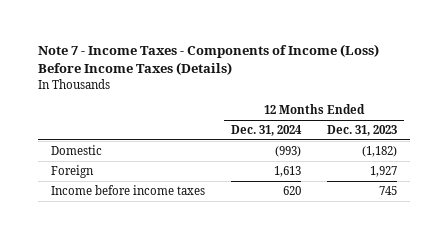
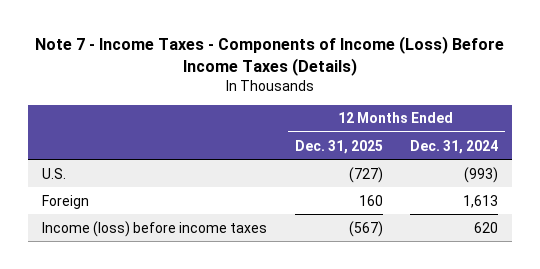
- | 12 Months Ended Dec. 31, 2024 | 12 Months Ended Dec. 31, 2023
+ | 12 Months Ended Dec. 31, 2025 | 12 Months Ended Dec. 31, 2024
- Domestic | (993) | (1,182)
+ U.S. | (727) | (993)
- Income before income taxes | 620 | 745
+ Income (loss) before income taxes | (567) | 620

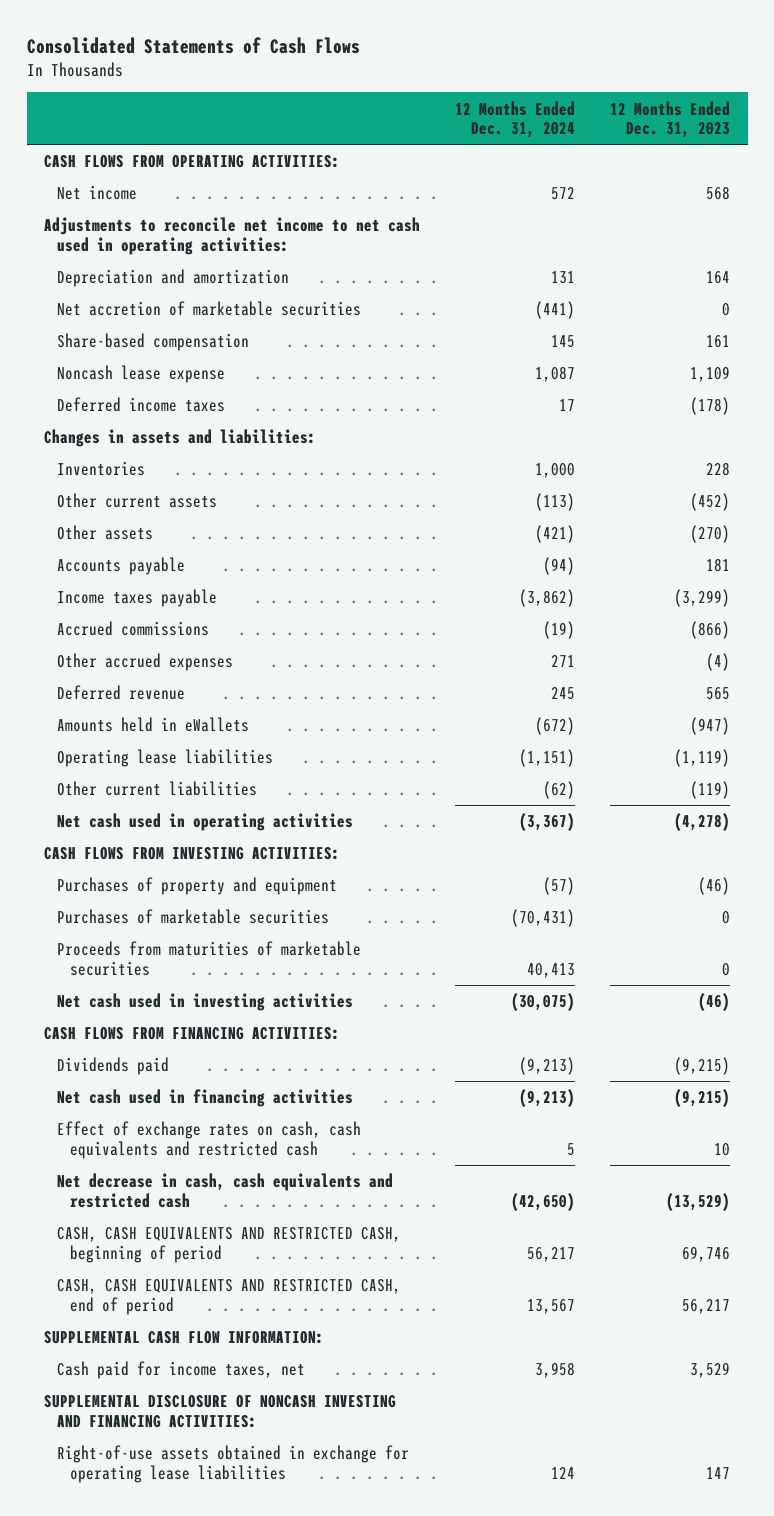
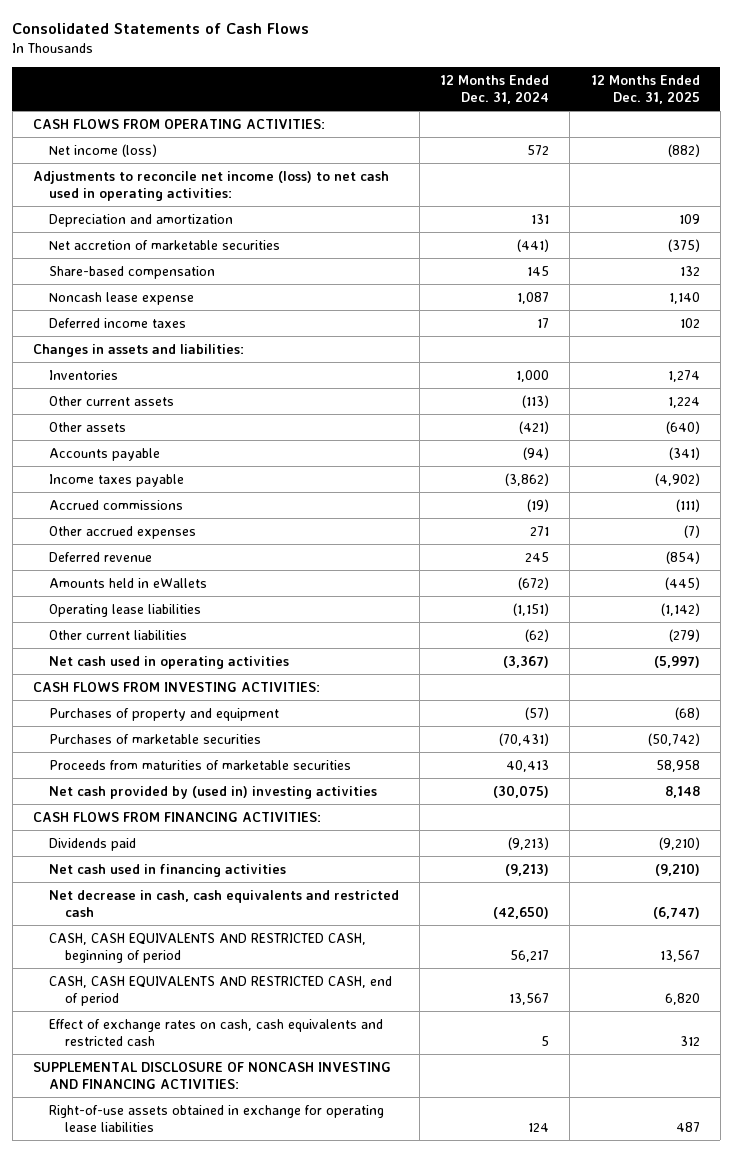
- | 12 Months Ended Dec. 31, 2024 | 12 Months Ended Dec. 31, 2023
+ | 12 Months Ended Dec. 31, 2024 | 12 Months Ended Dec. 31, 2025
- Net income | 572 | 568
- Adjustments to reconcile net income to net cash used in operating activities:
+ Net income (loss) | 572 | (882)
+ Adjustments to reconcile net income (loss) to net cash used in operating activities:
- Net cash used in investing activities | (30,075) | (46)
+ Net cash provided by (used in) investing activities | (30,075) | 8,148
- SUPPLEMENTAL CASH FLOW INFORMATION:
- Cash paid for income taxes, net | 3,958 | 3,529
moved down: Effect of exchange rates on cash, cash equivalents and restricted cash | 5 | 312

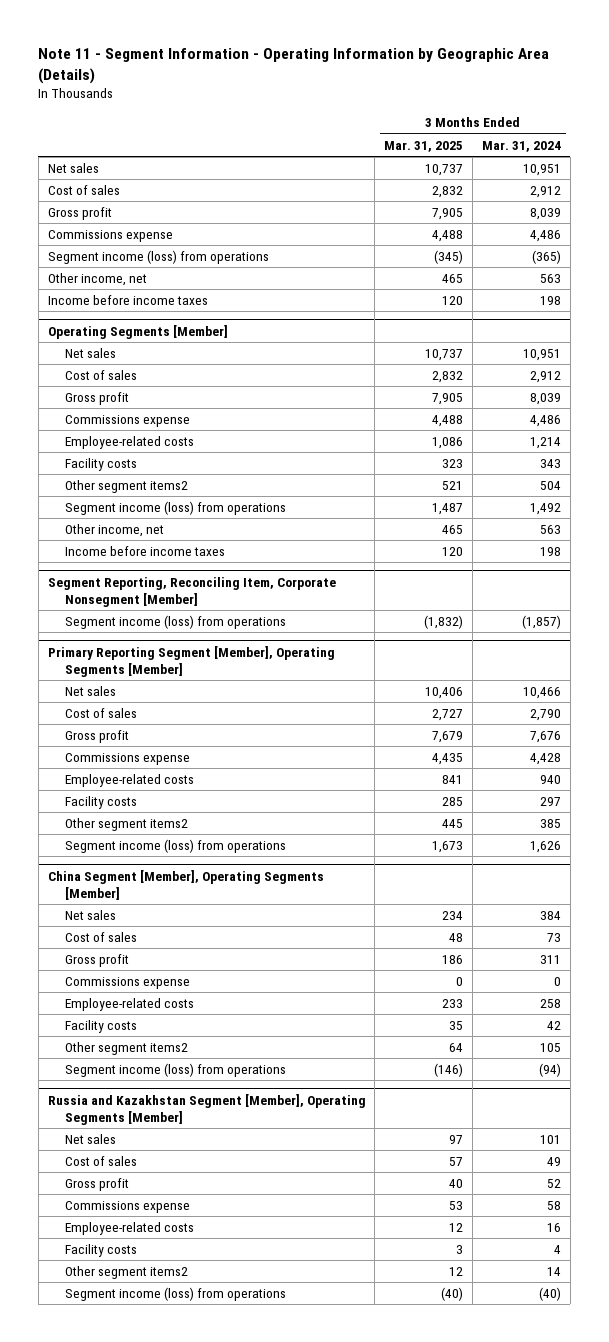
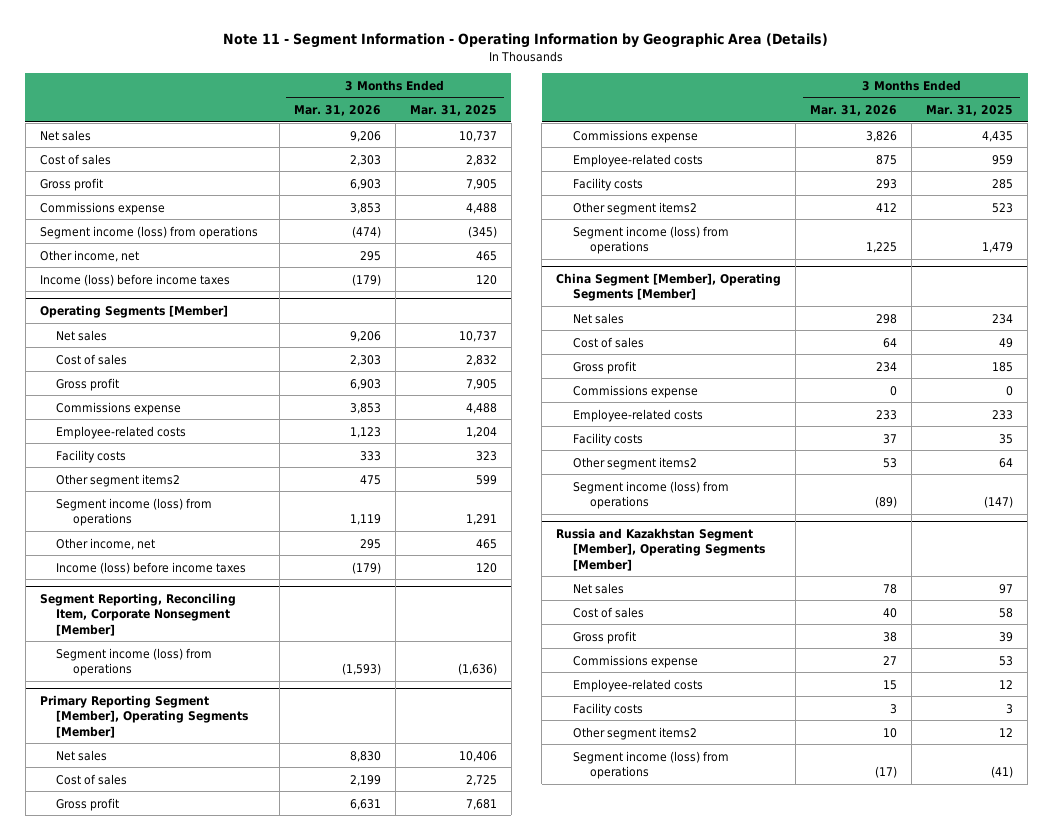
- | 3 Months Ended Mar. 31, 2025 | 3 Months Ended Mar. 31, 2024
+ | 3 Months Ended Mar. 31, 2026 | 3 Months Ended Mar. 31, 2025
- Income before income taxes | 120 | 198
+ Income (loss) before income taxes | (179) | 120
@ Operating Segments [Member]
- Employee-related costs | 1,086 | 1,214
+ Employee-related costs | 1,123 | 1,204
- Other segment items2 | 521 | 504
- Segment income (loss) from operations | 1,487 | 1,492
+ Other segment items2 | 475 | 599
+ Segment income (loss) from operations | 1,119 | 1,291
- Income before income taxes | 120 | 198
+ Income (loss) before income taxes | (179) | 120
@ Segment Reporting, Reconciling Item, Corporate Nonsegment [Member]
- Segment income (loss) from operations | (1,832) | (1,857)
+ Segment income (loss) from operations | (1,593) | (1,636)
@ Primary Reporting Segment [Member], Operating Segments [Member]
- Cost of sales | 2,727 | 2,790
- Gross profit | 7,679 | 7,676
+ Cost of sales | 2,199 | 2,725
+ Gross profit | 6,631 | 7,681
- Employee-related costs | 841 | 940
+ Employee-related costs | 875 | 959
- Other segment items2 | 445 | 385
- Segment income (loss) from operations | 1,673 | 1,626
+ Other segment items2 | 412 | 523
+ Segment income (loss) from operations | 1,225 | 1,479
@ China Segment [Member], Operating Segments [Member]
- Cost of sales | 48 | 73
- Gross profit | 186 | 311
+ Cost of sales | 64 | 49
+ Gross profit | 234 | 185
- Segment income (loss) from operations | (146) | (94)
+ Segment income (loss) from operations | (89) | (147)
@ Russia and Kazakhstan Segment [Member], Operating Segments [Member]
- Cost of sales | 57 | 49
- Gross profit | 40 | 52
+ Cost of sales | 40 | 58
+ Gross profit | 38 | 39
- Segment income (loss) from operations | (40) | (40)
+ Segment income (loss) from operations | (17) | (41)

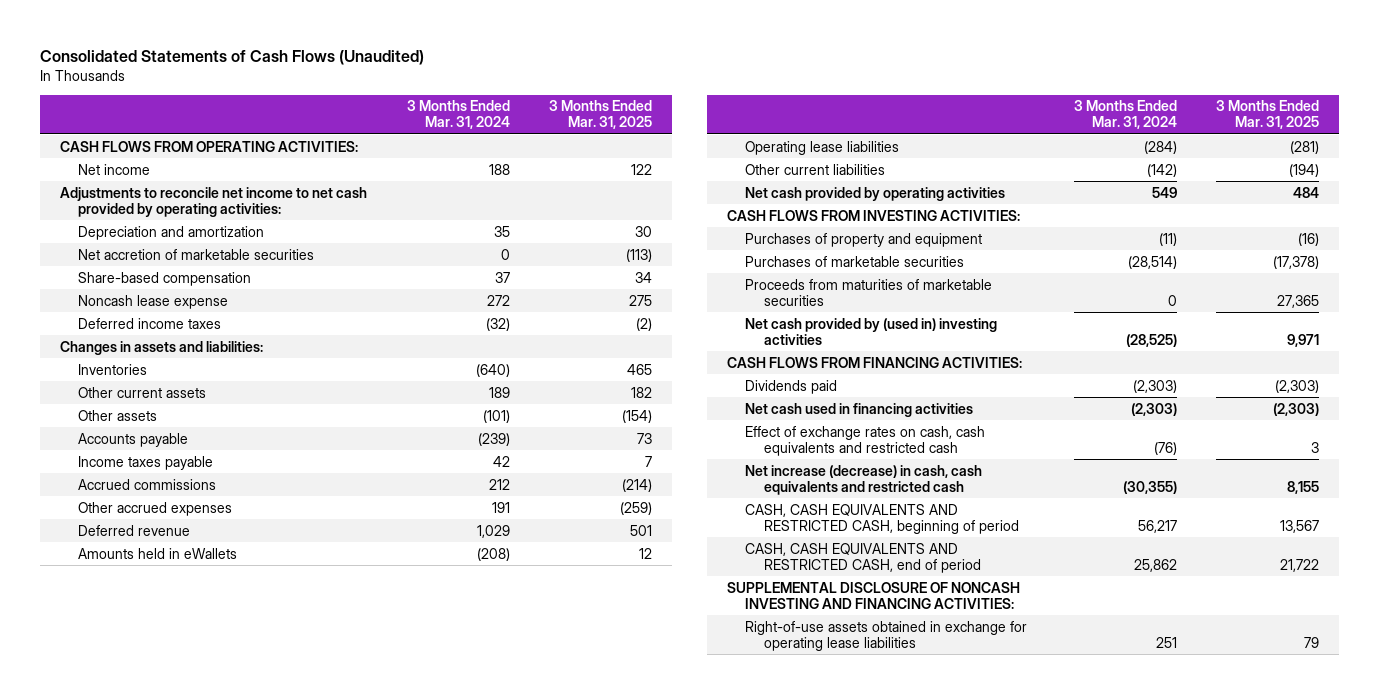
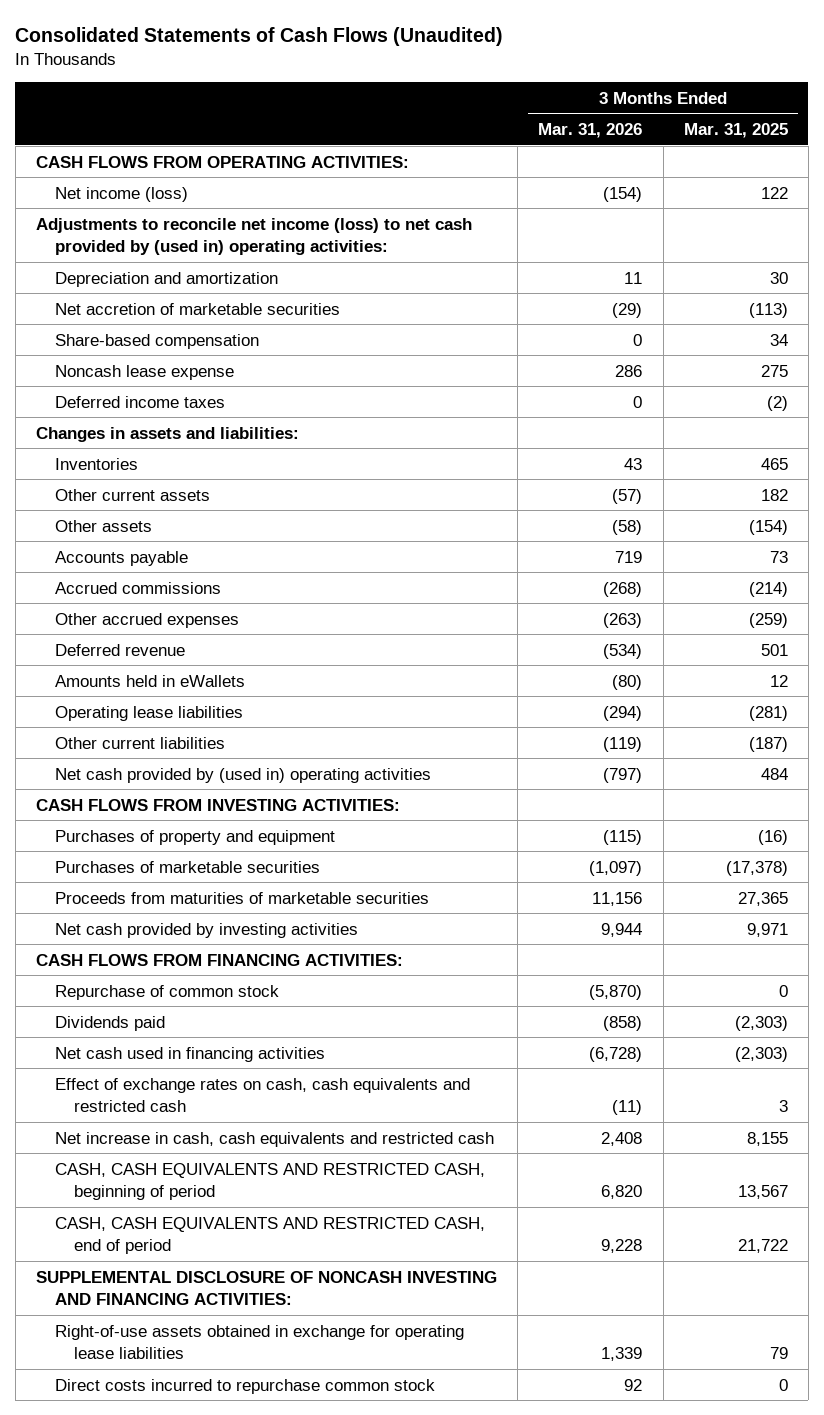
- | 3 Months Ended Mar. 31, 2024 | 3 Months Ended Mar. 31, 2025
+ | 3 Months Ended Mar. 31, 2026 | 3 Months Ended Mar. 31, 2025
- Net income | 188 | 122
- Adjustments to reconcile net income to net cash provided by operating activities:
+ Net income (loss) | (154) | 122
+ Adjustments to reconcile net income (loss) to net cash provided by (used in) operating activities:
- Income taxes payable | 42 | 7
- Other current liabilities | (142) | (194)
- Net cash provided by operating activities | 549 | 484
+ Other current liabilities | (119) | (187)
+ Net cash provided by (used in) operating activities | (797) | 484
- Net cash provided by (used in) investing activities | (28,525) | 9,971
+ Net cash provided by investing activities | 9,944 | 9,971
+ Repurchase of common stock | (5,870) | 0
- Net increase (decrease) in cash, cash equivalents and restricted cash | (30,355) | 8,155
+ Net increase in cash, cash equivalents and restricted cash | 2,408 | 8,155
+ Direct costs incurred to repurchase common stock | 92 | 0

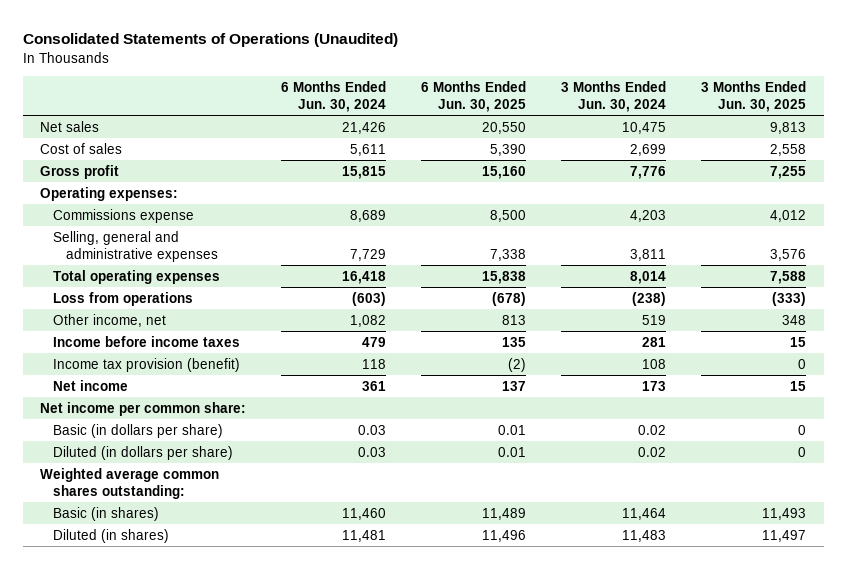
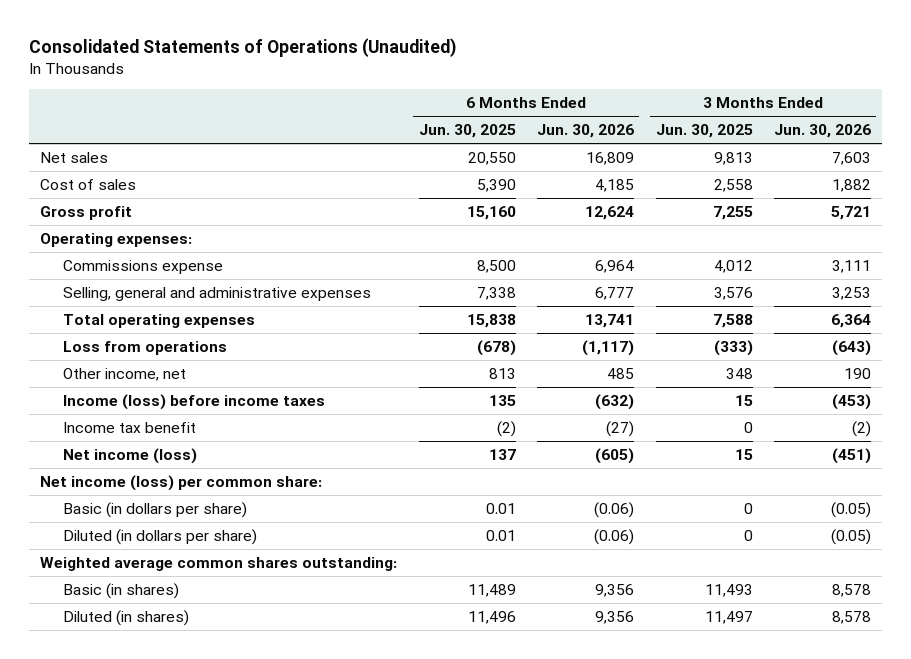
- | 6 Months Ended Jun. 30, 2024 | 6 Months Ended Jun. 30, 2025 | 3 Months Ended Jun. 30, 2024 | 3 Months Ended Jun. 30, 2025
+ | 6 Months Ended Jun. 30, 2025 | 6 Months Ended Jun. 30, 2026 | 3 Months Ended Jun. 30, 2025 | 3 Months Ended Jun. 30, 2026
- Income before income taxes | 479 | 135 | 281 | 15
- Income tax provision (benefit) | 118 | (2) | 108 | 0
- Net income | 361 | 137 | 173 | 15
- Net income per common share:
+ Income (loss) before income taxes | 135 | (632) | 15 | (453)
+ Income tax benefit | (2) | (27) | 0 | (2)
+ Net income (loss) | 137 | (605) | 15 | (451)
+ Net income (loss) per common share:

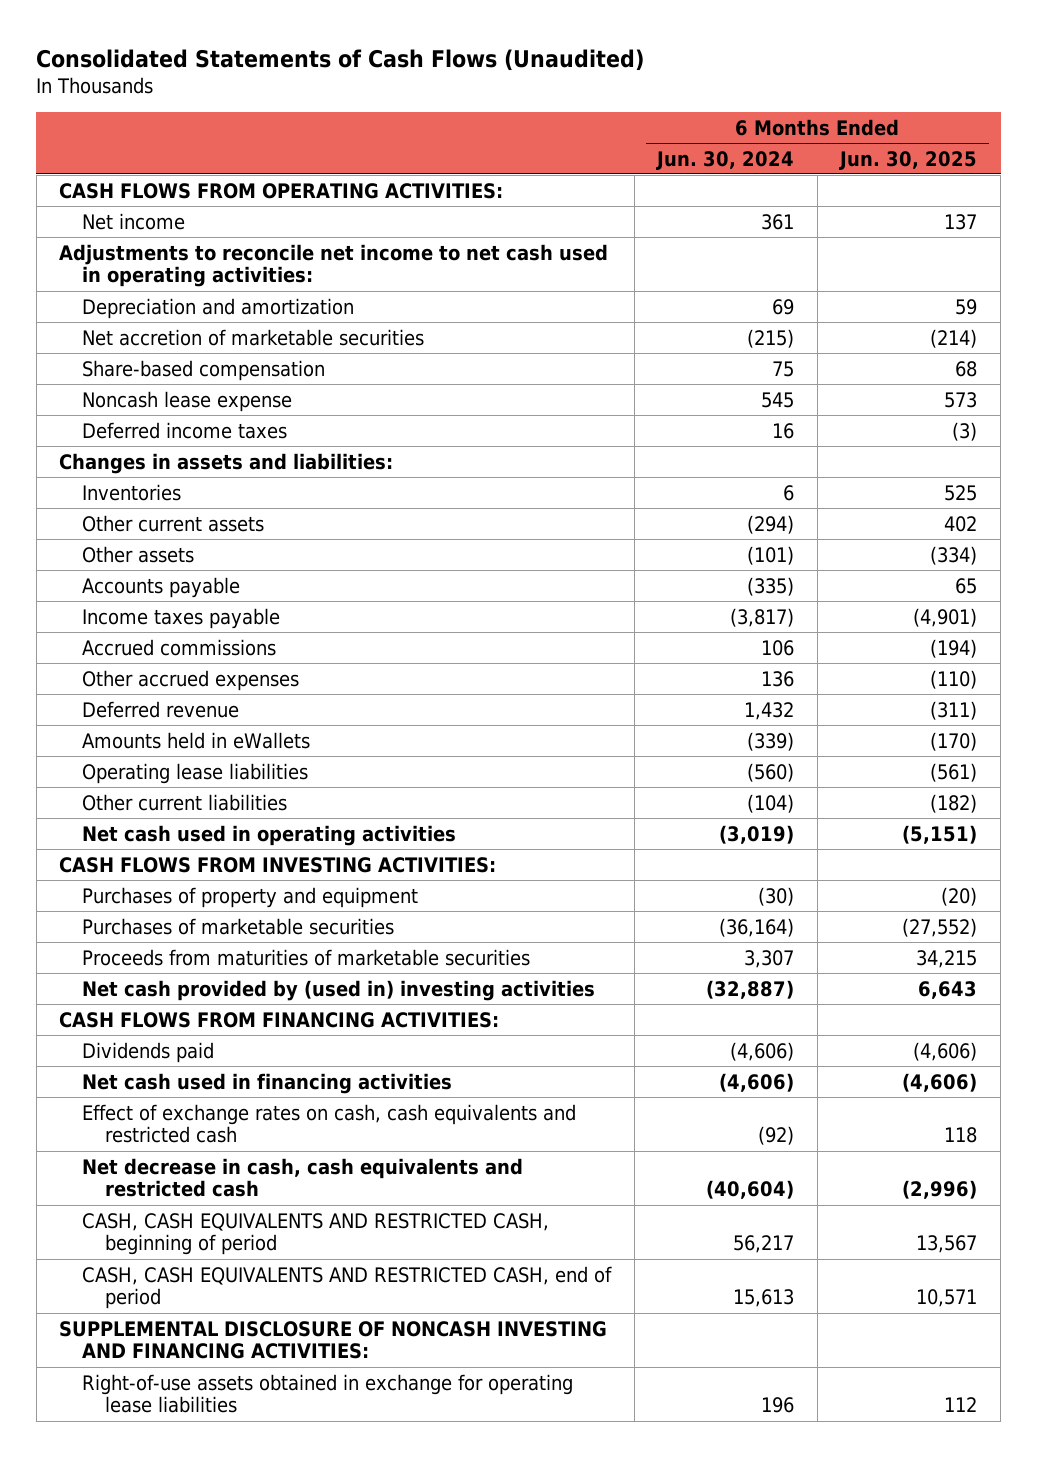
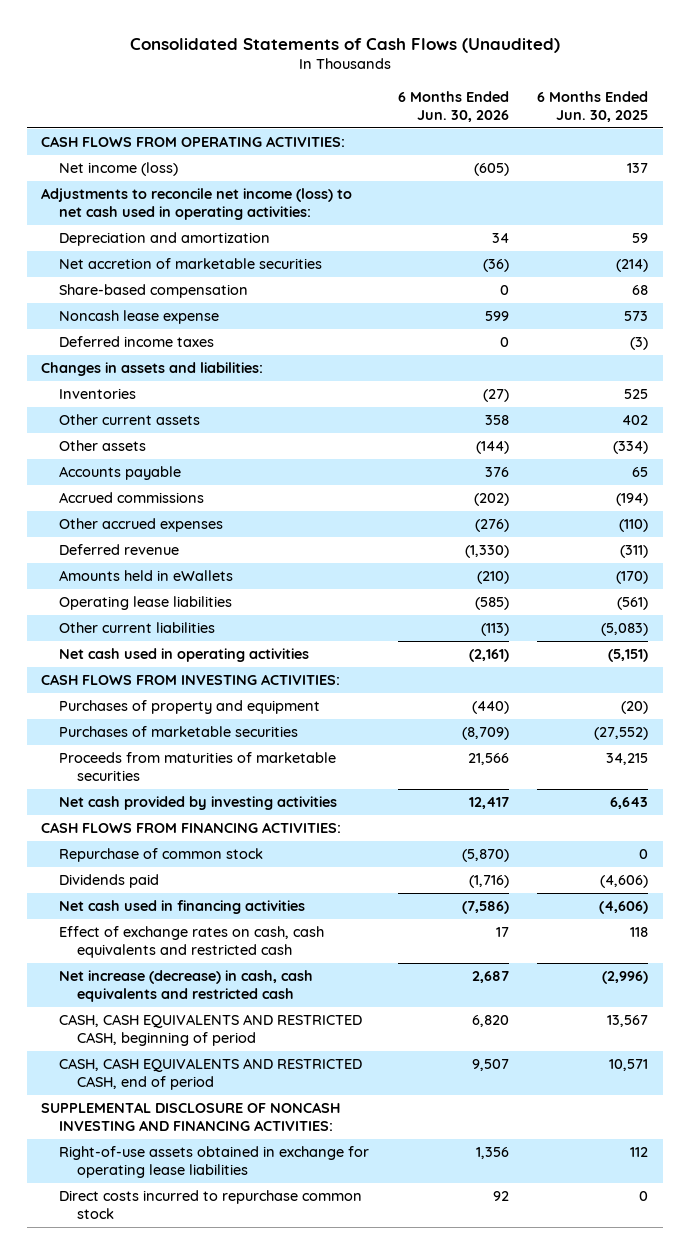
- | 6 Months Ended Jun. 30, 2024 | 6 Months Ended Jun. 30, 2025
+ | 6 Months Ended Jun. 30, 2026 | 6 Months Ended Jun. 30, 2025
- Net income | 361 | 137
- Adjustments to reconcile net income to net cash used in operating activities:
+ Net income (loss) | (605) | 137
+ Adjustments to reconcile net income (loss) to net cash used in operating activities:
- Income taxes payable | (3,817) | (4,901)
- Other current liabilities | (104) | (182)
+ Other current liabilities | (113) | (5,083)
- Net cash provided by (used in) investing activities | (32,887) | 6,643
+ Net cash provided by investing activities | 12,417 | 6,643
+ Repurchase of common stock | (5,870) | 0
- Net decrease in cash, cash equivalents and restricted cash | (40,604) | (2,996)
+ Net increase (decrease) in cash, cash equivalents and restricted cash | 2,687 | (2,996)
+ Direct costs incurred to repurchase common stock | 92 | 0

